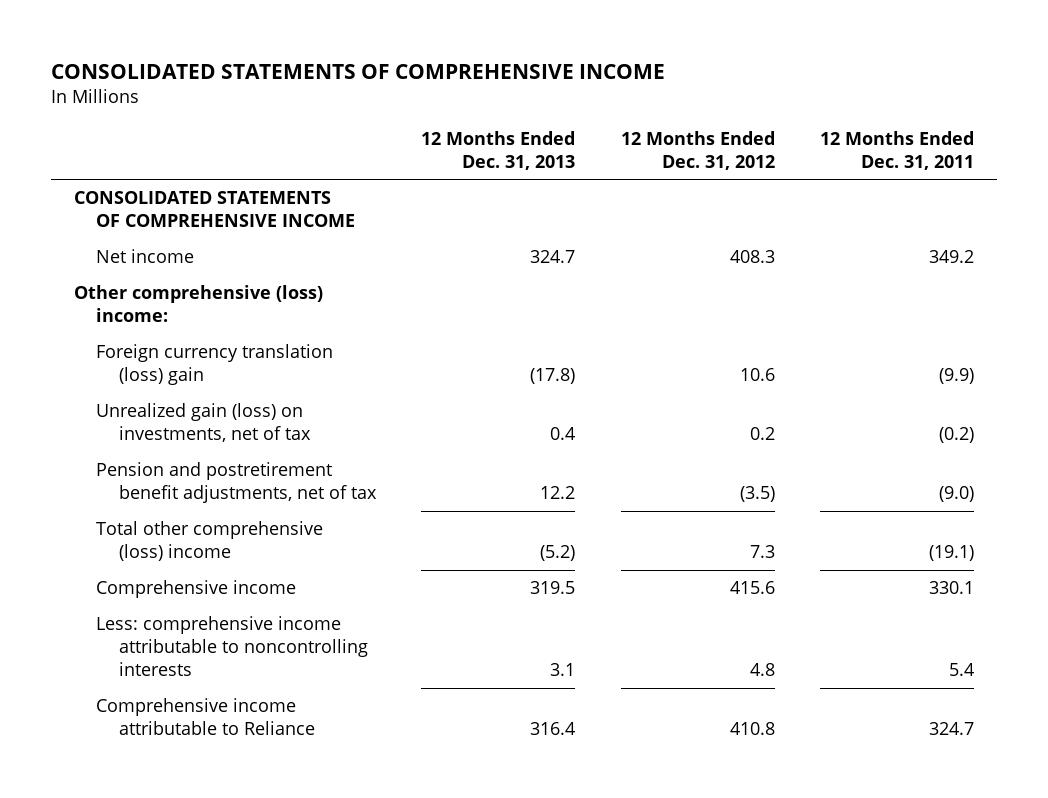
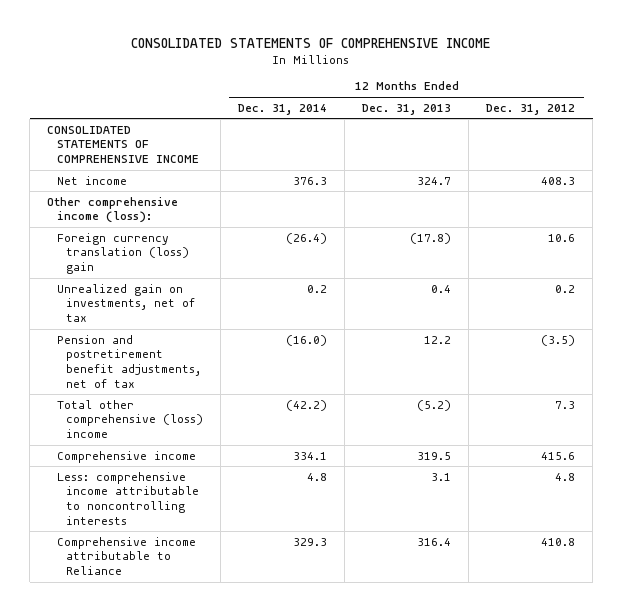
- | 12 Months Ended Dec. 31, 2013 | 12 Months Ended Dec. 31, 2012 | 12 Months Ended Dec. 31, 2011
+ | 12 Months Ended Dec. 31, 2014 | 12 Months Ended Dec. 31, 2013 | 12 Months Ended Dec. 31, 2012
- Other comprehensive (loss) income:
+ Other comprehensive income (loss):
- Unrealized gain (loss) on investments, net of tax | 0.4 | 0.2 | (0.2)
+ Unrealized gain on investments, net of tax | 0.2 | 0.4 | 0.2

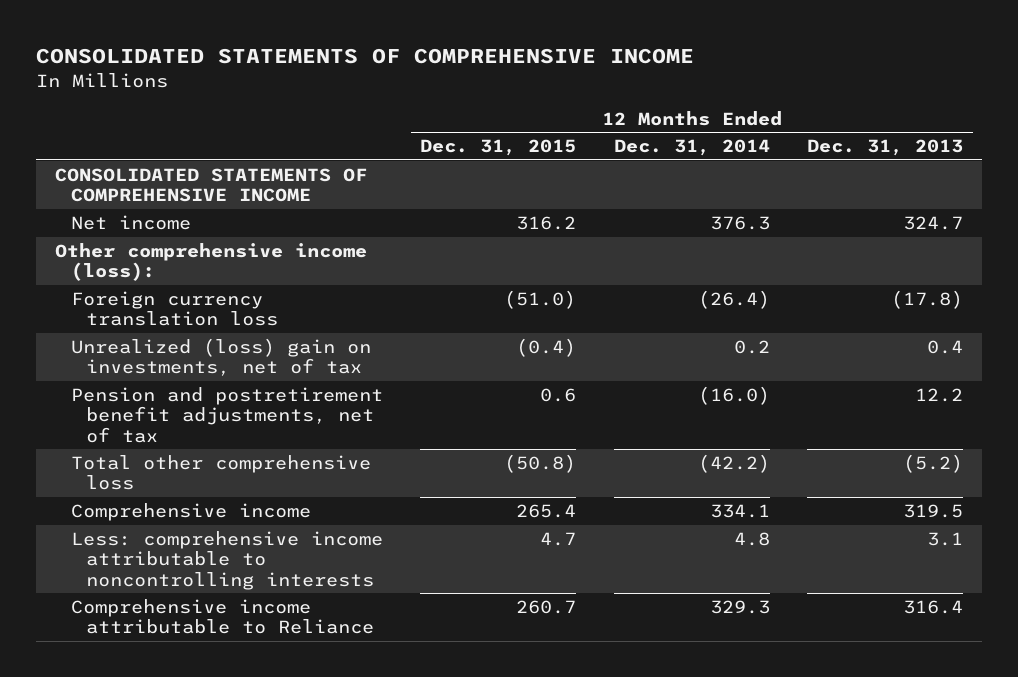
- | 12 Months Ended Dec. 31, 2014 | 12 Months Ended Dec. 31, 2013 | 12 Months Ended Dec. 31, 2012
+ | 12 Months Ended Dec. 31, 2015 | 12 Months Ended Dec. 31, 2014 | 12 Months Ended Dec. 31, 2013
- Foreign currency translation (loss) gain | (26.4) | (17.8) | 10.6
- Unrealized gain on investments, net of tax | 0.2 | 0.4 | 0.2
+ Foreign currency translation loss | (51.0) | (26.4) | (17.8)
+ Unrealized (loss) gain on investments, net of tax | (0.4) | 0.2 | 0.4
- Total other comprehensive (loss) income | (42.2) | (5.2) | 7.3
+ Total other comprehensive loss | (50.8) | (42.2) | (5.2)

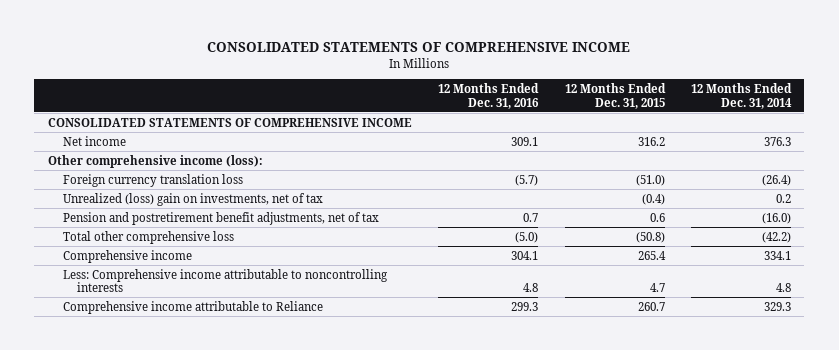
- | 12 Months Ended Dec. 31, 2015 | 12 Months Ended Dec. 31, 2014 | 12 Months Ended Dec. 31, 2013
+ | 12 Months Ended Dec. 31, 2016 | 12 Months Ended Dec. 31, 2015 | 12 Months Ended Dec. 31, 2014
- Less: comprehensive income attributable to noncontrolling interests | 4.7 | 4.8 | 3.1
+ Less: Comprehensive income attributable to noncontrolling interests | 4.8 | 4.7 | 4.8

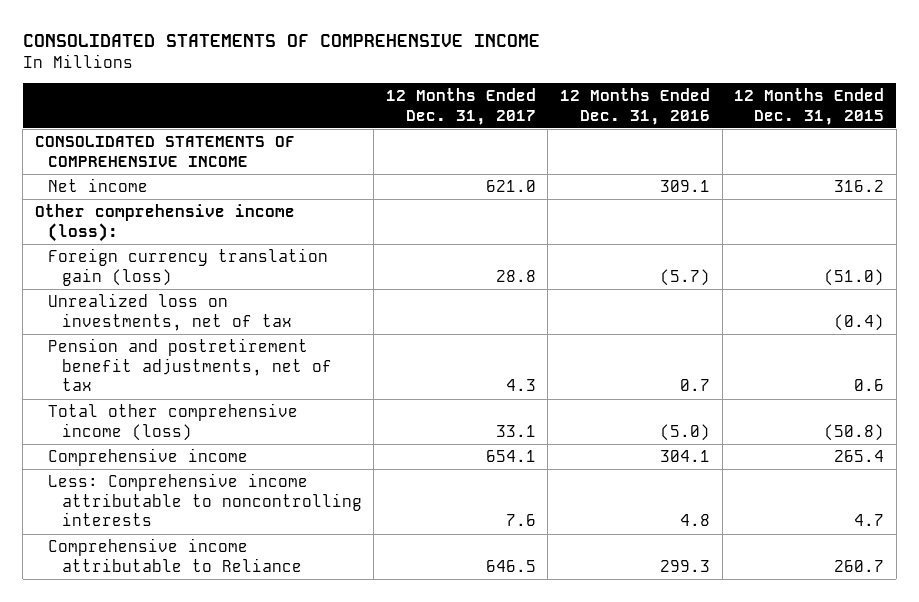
- | 12 Months Ended Dec. 31, 2016 | 12 Months Ended Dec. 31, 2015 | 12 Months Ended Dec. 31, 2014
+ | 12 Months Ended Dec. 31, 2017 | 12 Months Ended Dec. 31, 2016 | 12 Months Ended Dec. 31, 2015
- Foreign currency translation loss | (5.7) | (51.0) | (26.4)
- Unrealized (loss) gain on investments, net of tax | | (0.4) | 0.2
+ Foreign currency translation gain (loss) | 28.8 | (5.7) | (51.0)
+ Unrealized loss on investments, net of tax | | | (0.4)
- Total other comprehensive loss | (5.0) | (50.8) | (42.2)
+ Total other comprehensive income (loss) | 33.1 | (5.0) | (50.8)

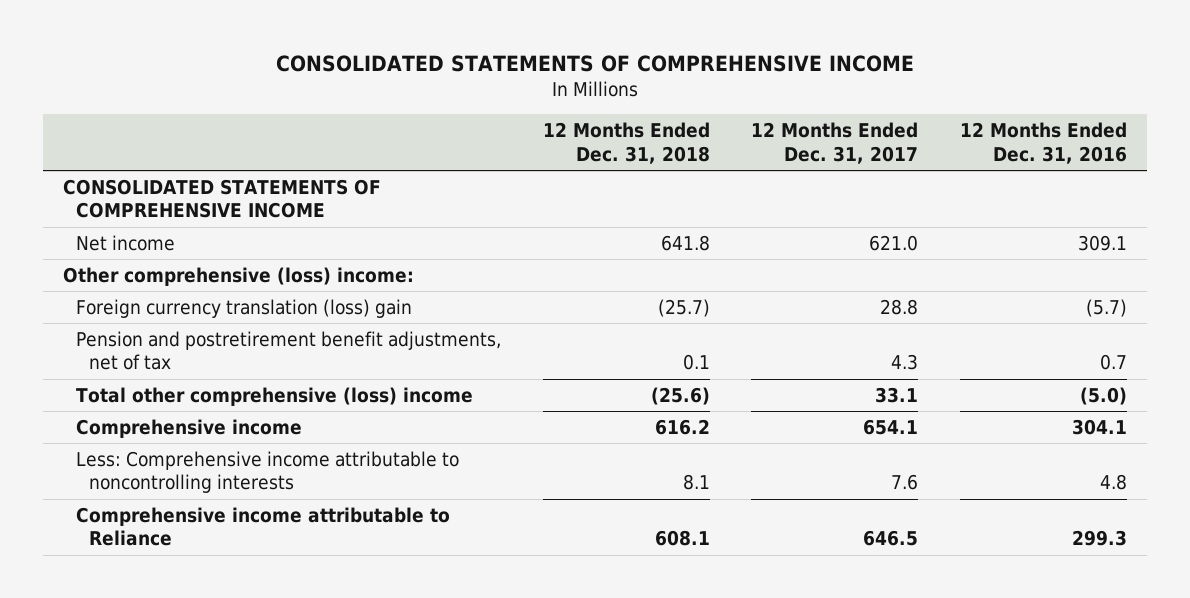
- | 12 Months Ended Dec. 31, 2017 | 12 Months Ended Dec. 31, 2016 | 12 Months Ended Dec. 31, 2015
+ | 12 Months Ended Dec. 31, 2018 | 12 Months Ended Dec. 31, 2017 | 12 Months Ended Dec. 31, 2016
- Other comprehensive income (loss):
- Foreign currency translation gain (loss) | 28.8 | (5.7) | (51.0)
- Unrealized loss on investments, net of tax | | | (0.4)
+ Other comprehensive (loss) income:
+ Foreign currency translation (loss) gain | (25.7) | 28.8 | (5.7)
- Total other comprehensive income (loss) | 33.1 | (5.0) | (50.8)
+ Total other comprehensive (loss) income | (25.6) | 33.1 | (5.0)

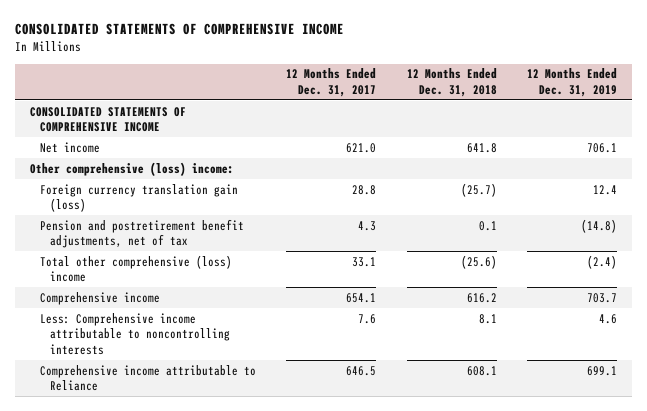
- | 12 Months Ended Dec. 31, 2018 | 12 Months Ended Dec. 31, 2017 | 12 Months Ended Dec. 31, 2016
+ | 12 Months Ended Dec. 31, 2017 | 12 Months Ended Dec. 31, 2018 | 12 Months Ended Dec. 31, 2019
- Foreign currency translation (loss) gain | (25.7) | 28.8 | (5.7)
+ Foreign currency translation gain (loss) | 28.8 | (25.7) | 12.4

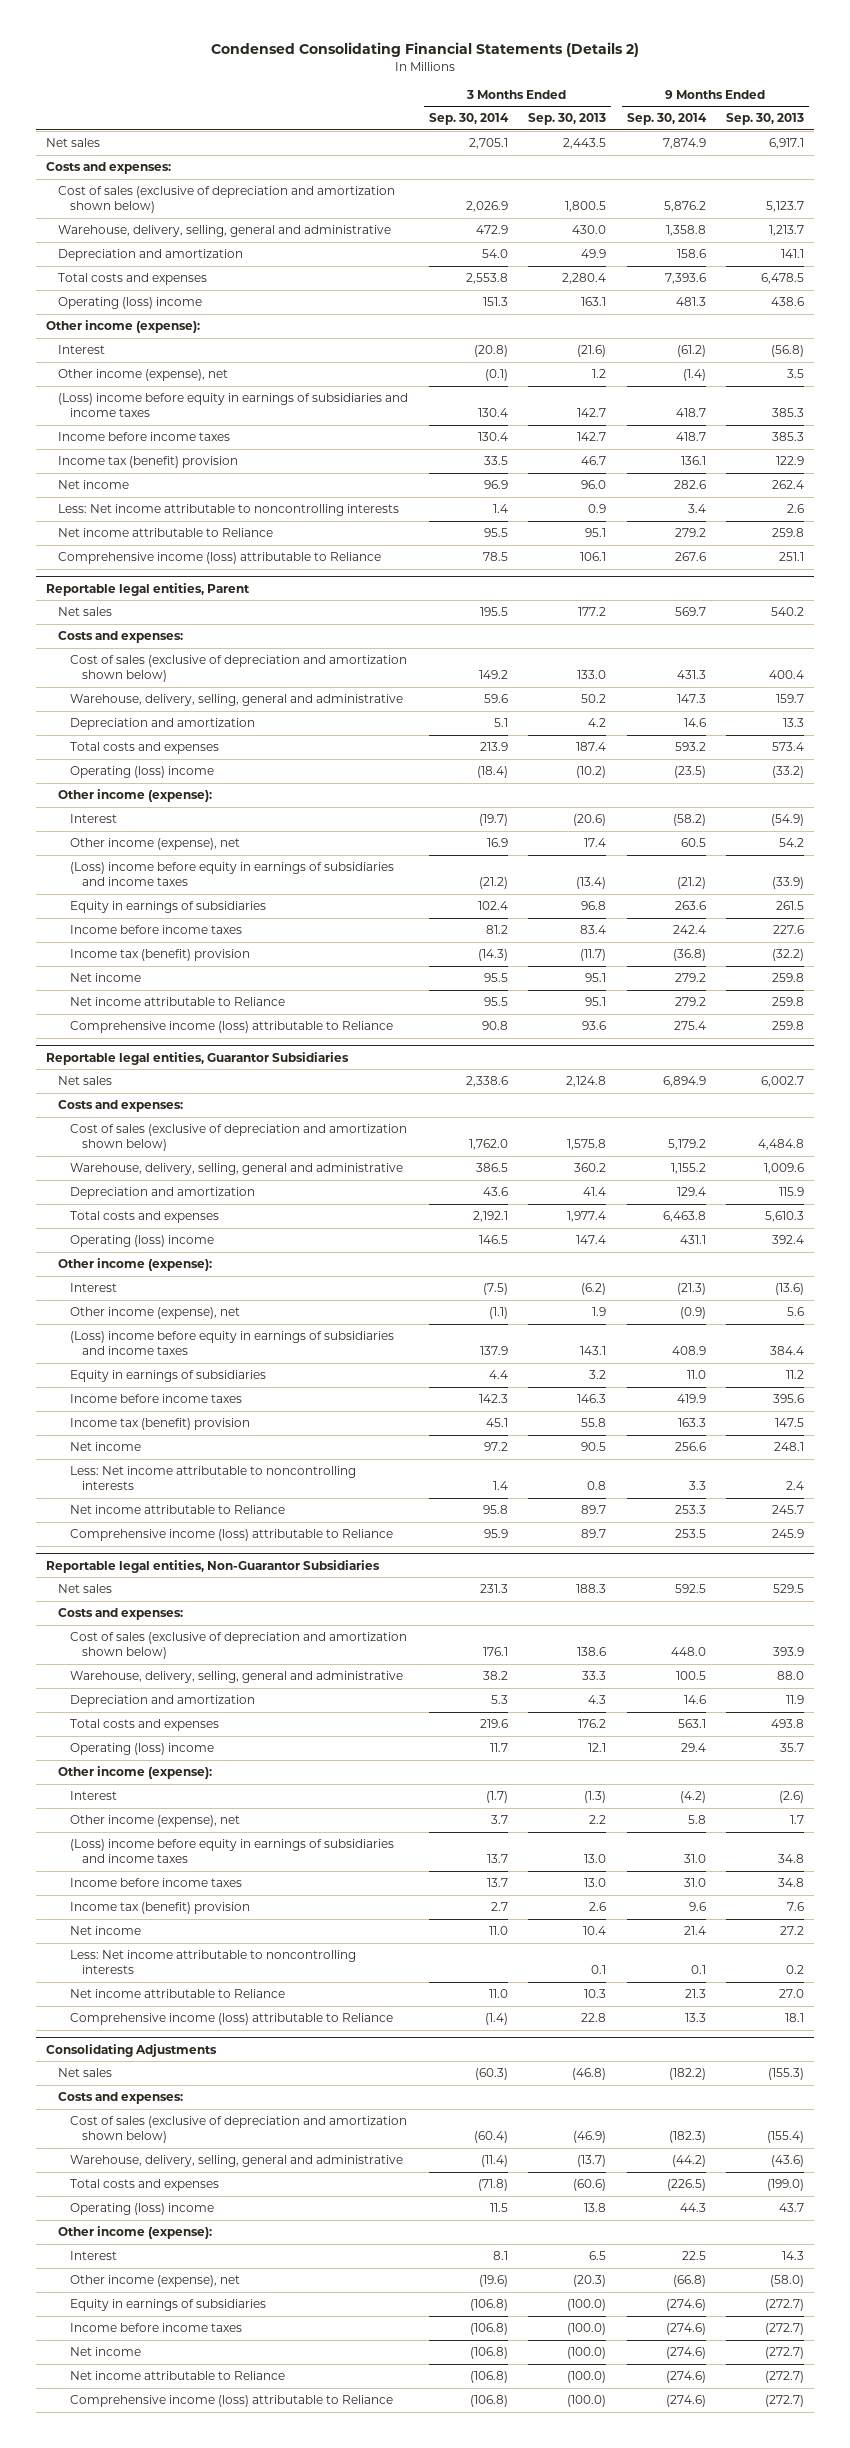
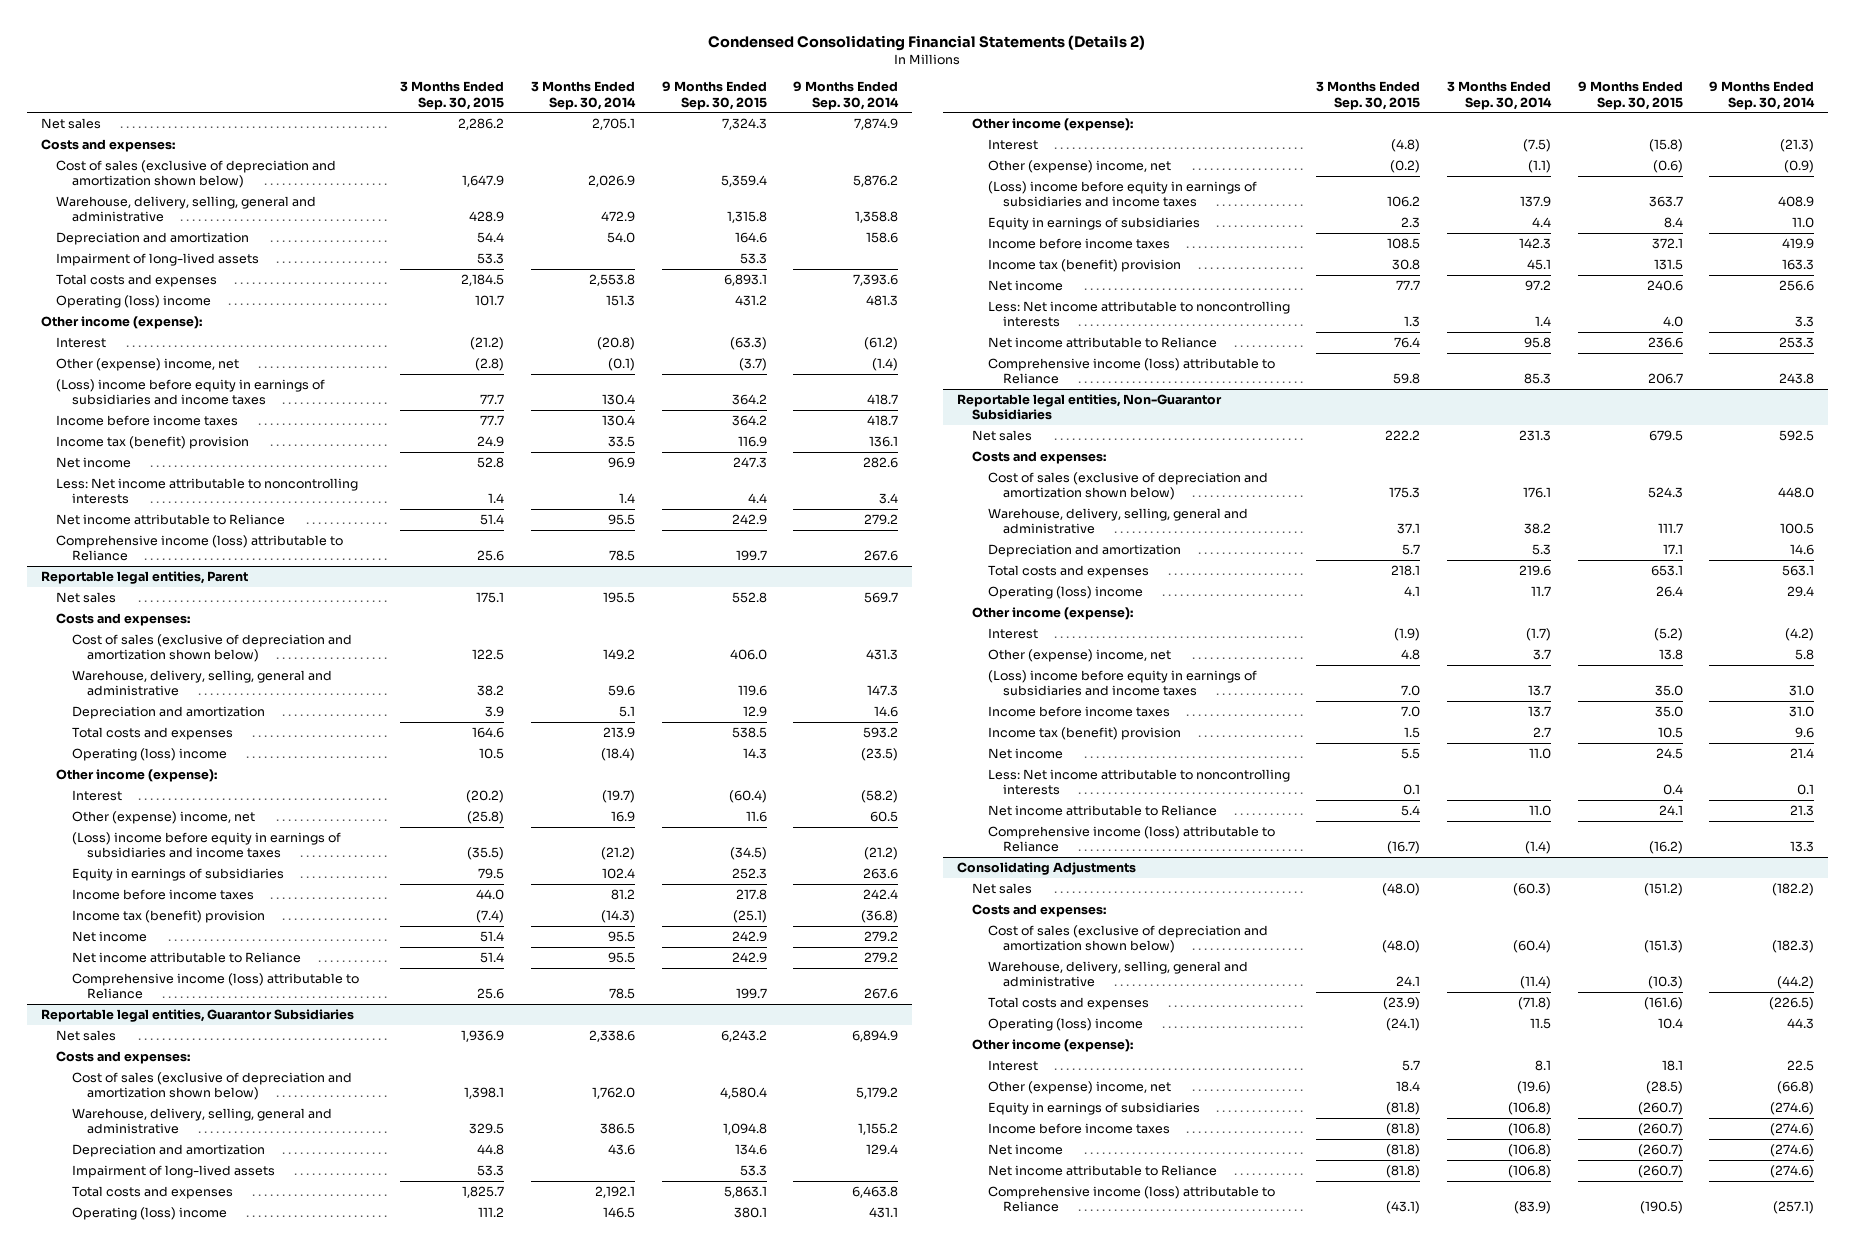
- | 3 Months Ended Sep. 30, 2014 | 3 Months Ended Sep. 30, 2013 | 9 Months Ended Sep. 30, 2014 | 9 Months Ended Sep. 30, 2013
+ | 3 Months Ended Sep. 30, 2015 | 3 Months Ended Sep. 30, 2014 | 9 Months Ended Sep. 30, 2015 | 9 Months Ended Sep. 30, 2014
+ Impairment of long-lived assets | 53.3 | | 53.3 |
- Other income (expense), net | (0.1) | 1.2 | (1.4) | 3.5
+ Other (expense) income, net | (2.8) | (0.1) | (3.7) | (1.4)
@ Reportable legal entities, Parent
- Other income (expense), net | 16.9 | 17.4 | 60.5 | 54.2
+ Other (expense) income, net | (25.8) | 16.9 | 11.6 | 60.5
- Comprehensive income (loss) attributable to Reliance | 90.8 | 93.6 | 275.4 | 259.8
+ Comprehensive income (loss) attributable to Reliance | 25.6 | 78.5 | 199.7 | 267.6
@ Reportable legal entities, Guarantor Subsidiaries
+ Impairment of long-lived assets | 53.3 | | 53.3 |
- Other income (expense), net | (1.1) | 1.9 | (0.9) | 5.6
+ Other (expense) income, net | (0.2) | (1.1) | (0.6) | (0.9)
- Comprehensive income (loss) attributable to Reliance | 95.9 | 89.7 | 253.5 | 245.9
+ Comprehensive income (loss) attributable to Reliance | 59.8 | 85.3 | 206.7 | 243.8
@ Reportable legal entities, Non-Guarantor Subsidiaries
- Other income (expense), net | 3.7 | 2.2 | 5.8 | 1.7
+ Other (expense) income, net | 4.8 | 3.7 | 13.8 | 5.8
@ Consolidating Adjustments
- Other income (expense), net | (19.6) | (20.3) | (66.8) | (58.0)
+ Other (expense) income, net | 18.4 | (19.6) | (28.5) | (66.8)
- Comprehensive income (loss) attributable to Reliance | (106.8) | (100.0) | (274.6) | (272.7)
+ Comprehensive income (loss) attributable to Reliance | (43.1) | (83.9) | (190.5) | (257.1)

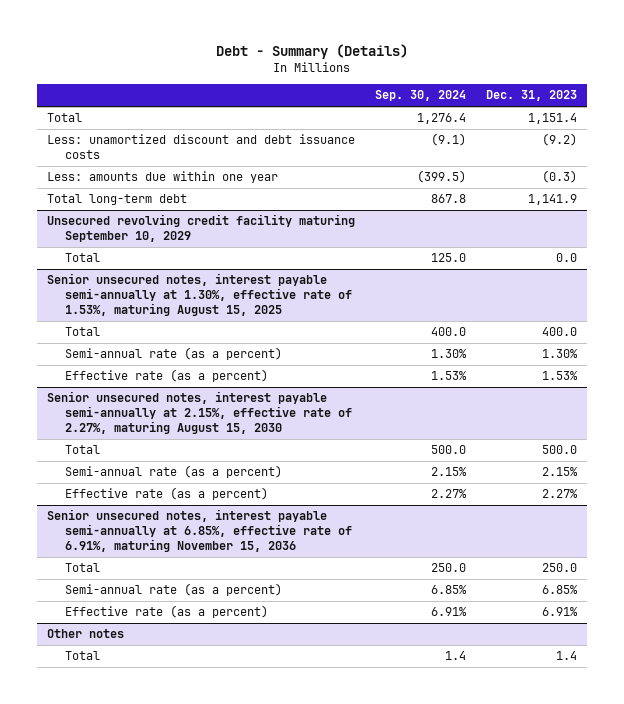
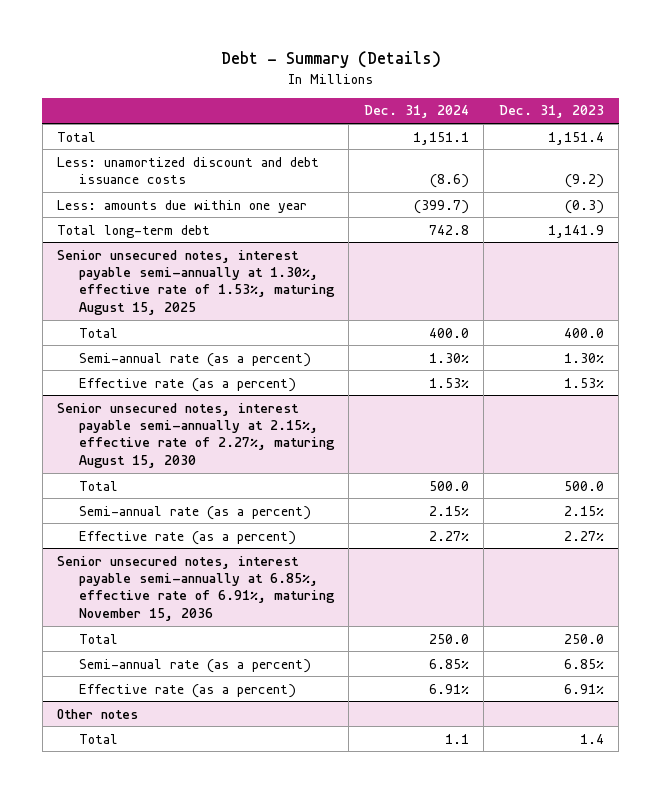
- | Sep. 30, 2024 | Dec. 31, 2023
+ | Dec. 31, 2024 | Dec. 31, 2023
- Unsecured revolving credit facility maturing September 10, 2029
- Total | 125.0 | 0.0

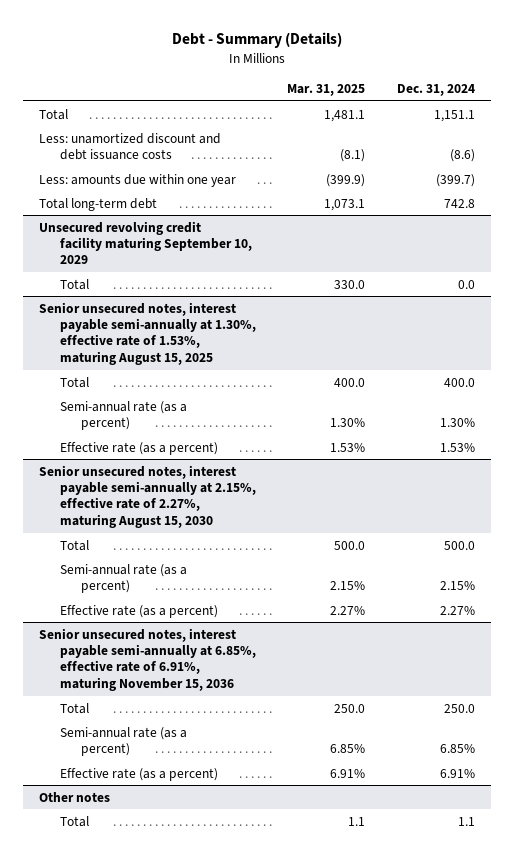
- | Dec. 31, 2024 | Dec. 31, 2023
+ | Mar. 31, 2025 | Dec. 31, 2024
+ Unsecured revolving credit facility maturing September 10, 2029
+ Total | 330.0 | 0.0

